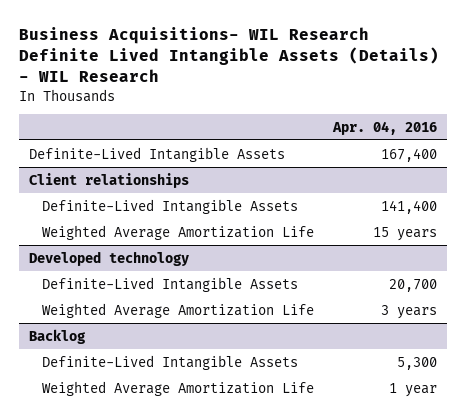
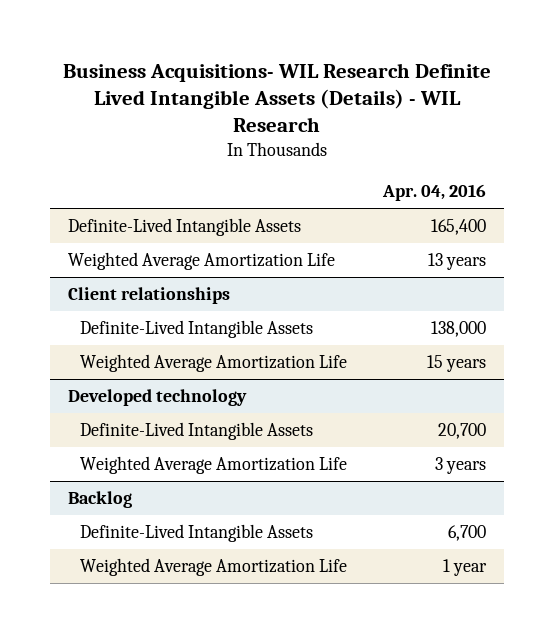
- Definite-Lived Intangible Assets | 167,400
+ Definite-Lived Intangible Assets | 165,400
+ Weighted Average Amortization Life | 13 years
@ Client relationships
- Definite-Lived Intangible Assets | 141,400
+ Definite-Lived Intangible Assets | 138,000
@ Backlog
- Definite-Lived Intangible Assets | 5,300
+ Definite-Lived Intangible Assets | 6,700

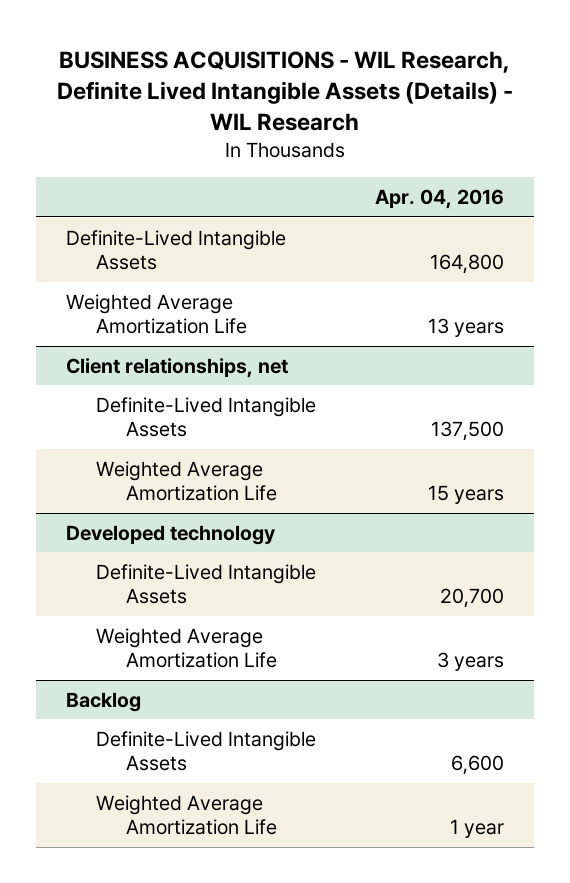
- Business Acquisitions- WIL Research Definite Lived Intangible Assets (Details) - WIL Research
+ BUSINESS ACQUISITIONS - WIL Research, Definite Lived Intangible Assets (Details) - WIL Research
- Definite-Lived Intangible Assets | 165,400
+ Definite-Lived Intangible Assets | 164,800
- Client relationships
- Definite-Lived Intangible Assets | 138,000
+ Client relationships, net
+ Definite-Lived Intangible Assets | 137,500
@ Backlog
- Definite-Lived Intangible Assets | 6,700
+ Definite-Lived Intangible Assets | 6,600

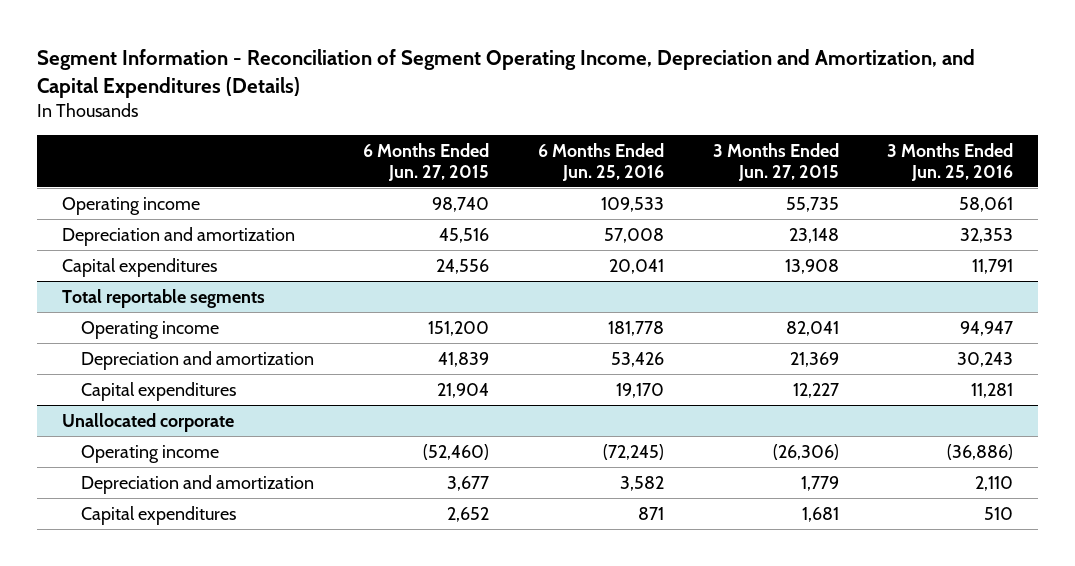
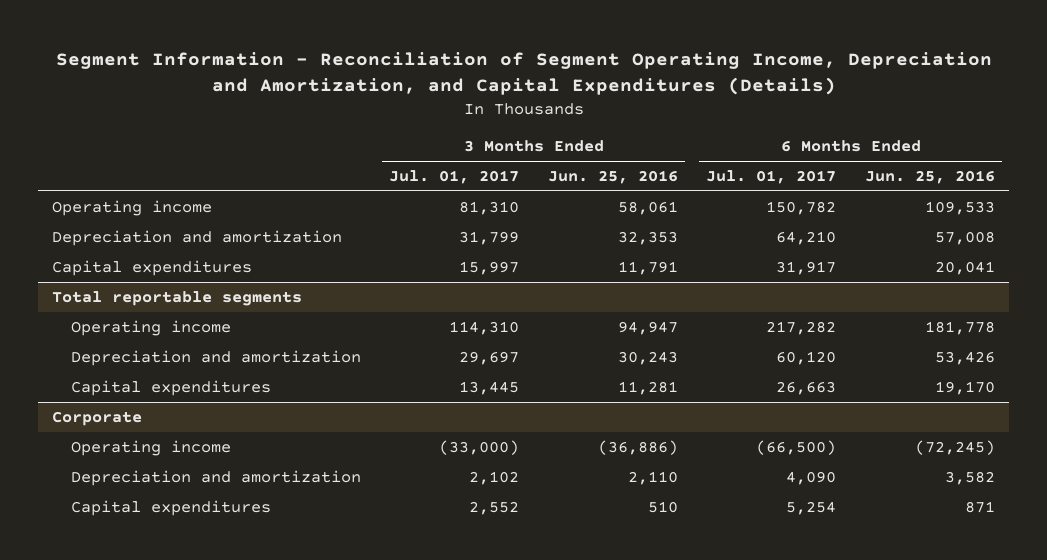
- | 6 Months Ended Jun. 27, 2015 | 6 Months Ended Jun. 25, 2016 | 3 Months Ended Jun. 27, 2015 | 3 Months Ended Jun. 25, 2016
+ | 3 Months Ended Jul. 01, 2017 | 3 Months Ended Jun. 25, 2016 | 6 Months Ended Jul. 01, 2017 | 6 Months Ended Jun. 25, 2016
- Unallocated corporate
+ Corporate

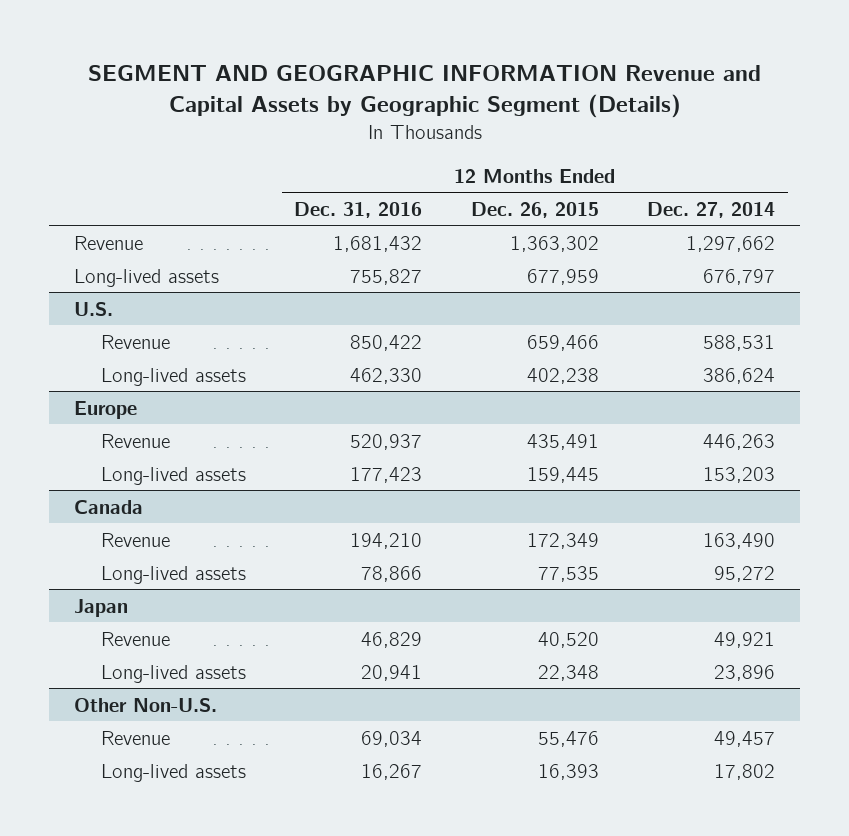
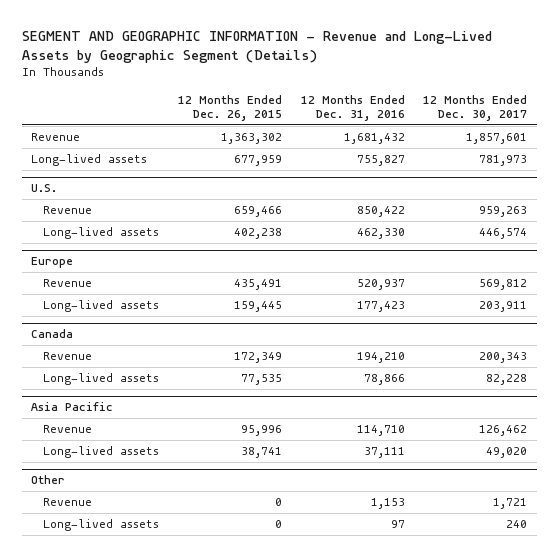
- SEGMENT AND GEOGRAPHIC INFORMATION Revenue and Capital Assets by Geographic Segment (Details)
+ SEGMENT AND GEOGRAPHIC INFORMATION - Revenue and Long-Lived Assets by Geographic Segment (Details)
- | 12 Months Ended Dec. 31, 2016 | 12 Months Ended Dec. 26, 2015 | 12 Months Ended Dec. 27, 2014
+ | 12 Months Ended Dec. 26, 2015 | 12 Months Ended Dec. 31, 2016 | 12 Months Ended Dec. 30, 2017
- Japan
- Revenue | 46,829 | 40,520 | 49,921
- Long-lived assets | 20,941 | 22,348 | 23,896
- Other Non-U.S.
- Revenue | 69,034 | 55,476 | 49,457
- Long-lived assets | 16,267 | 16,393 | 17,802
+ Asia Pacific
+ Revenue | 95,996 | 114,710 | 126,462
+ Long-lived assets | 38,741 | 37,111 | 49,020
+ Other
+ Revenue | 0 | 1,153 | 1,721
+ Long-lived assets | 0 | 97 | 240

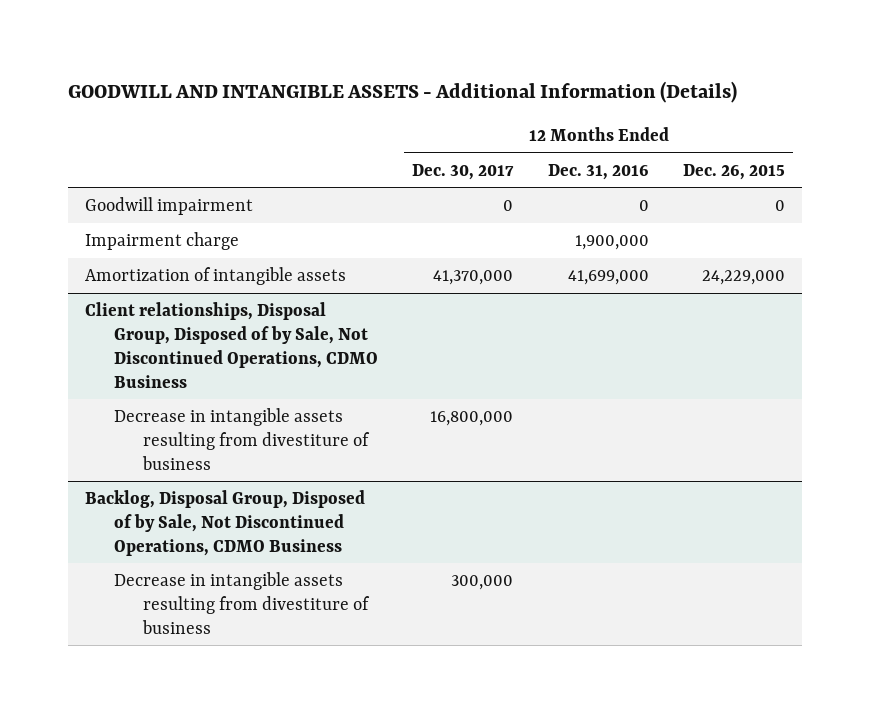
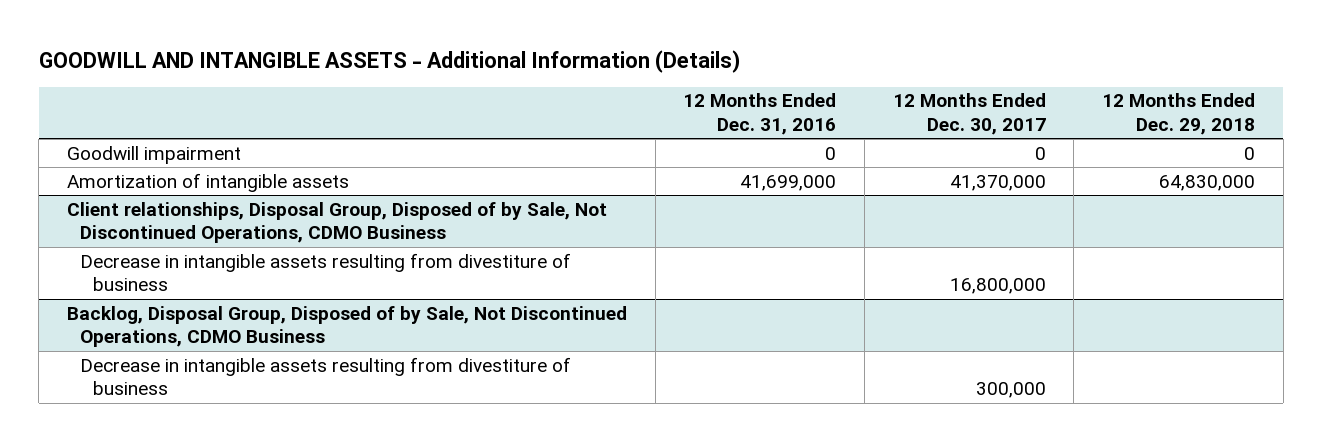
- | 12 Months Ended Dec. 30, 2017 | 12 Months Ended Dec. 31, 2016 | 12 Months Ended Dec. 26, 2015
+ | 12 Months Ended Dec. 31, 2016 | 12 Months Ended Dec. 30, 2017 | 12 Months Ended Dec. 29, 2018
- Impairment charge | | 1,900,000 |

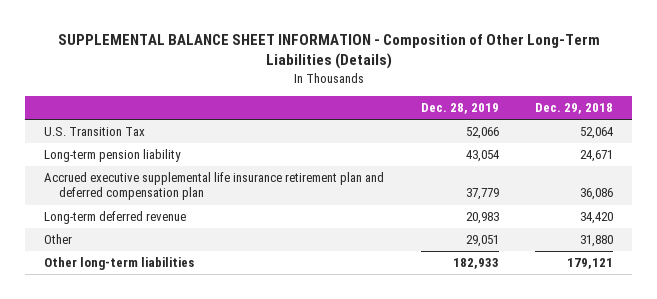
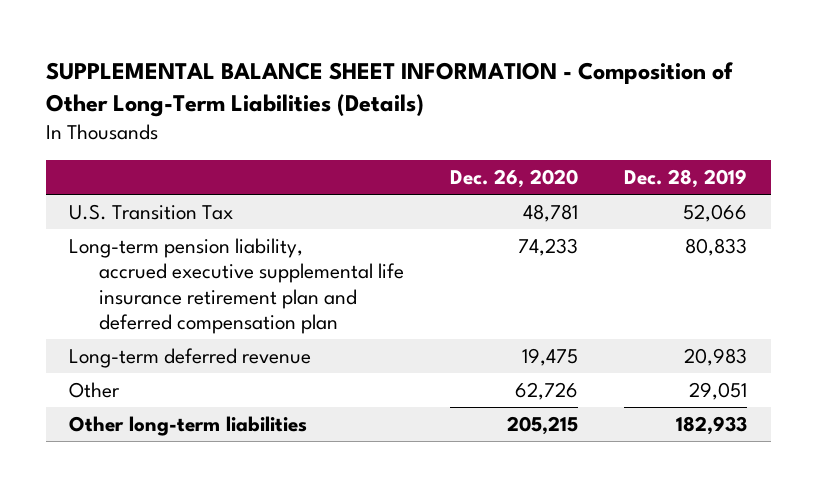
- | Dec. 28, 2019 | Dec. 29, 2018
+ | Dec. 26, 2020 | Dec. 28, 2019
- Long-term pension liability | 43,054 | 24,671
- Accrued executive supplemental life insurance retirement plan and deferred compensation plan | 37,779 | 36,086
+ Long-term pension liability, accrued executive supplemental life insurance retirement plan and deferred compensation plan | 74,233 | 80,833

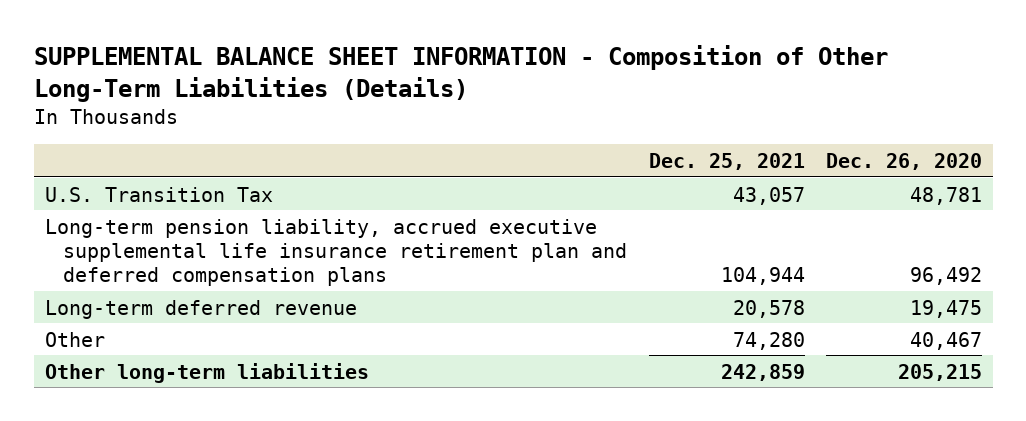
- | Dec. 26, 2020 | Dec. 28, 2019
+ | Dec. 25, 2021 | Dec. 26, 2020
- Long-term pension liability, accrued executive supplemental life insurance retirement plan and deferred compensation plan | 74,233 | 80,833
+ Long-term pension liability, accrued executive supplemental life insurance retirement plan and deferred compensation plans | 104,944 | 96,492
- Other | 62,726 | 29,051
+ Other | 74,280 | 40,467

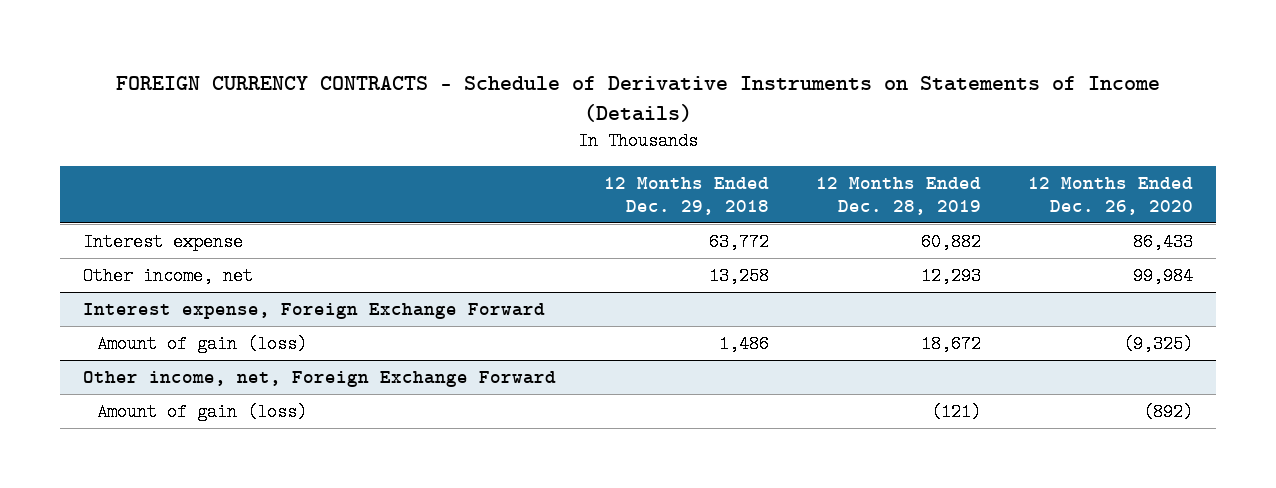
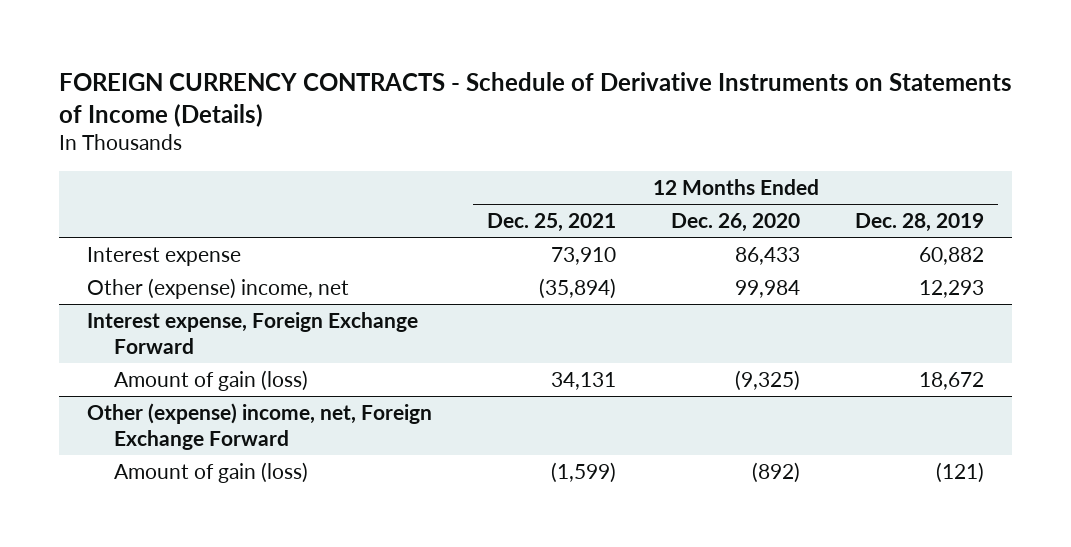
- | 12 Months Ended Dec. 29, 2018 | 12 Months Ended Dec. 28, 2019 | 12 Months Ended Dec. 26, 2020
+ | 12 Months Ended Dec. 25, 2021 | 12 Months Ended Dec. 26, 2020 | 12 Months Ended Dec. 28, 2019
- Other income, net | 13,258 | 12,293 | 99,984
+ Other (expense) income, net | (35,894) | 99,984 | 12,293
- Other income, net, Foreign Exchange Forward
+ Other (expense) income, net, Foreign Exchange Forward

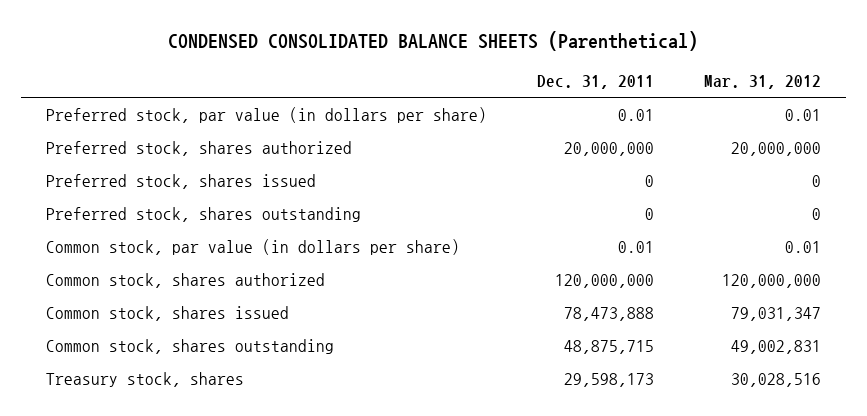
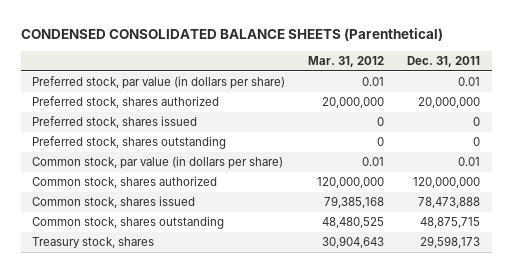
- | Dec. 31, 2011 | Mar. 31, 2012
+ | Mar. 31, 2012 | Dec. 31, 2011
- Common stock, shares issued | 78,473,888 | 79,031,347
- Common stock, shares outstanding | 48,875,715 | 49,002,831
- Treasury stock, shares | 29,598,173 | 30,028,516
+ Common stock, shares issued | 79,385,168 | 78,473,888
+ Common stock, shares outstanding | 48,480,525 | 48,875,715
+ Treasury stock, shares | 30,904,643 | 29,598,173

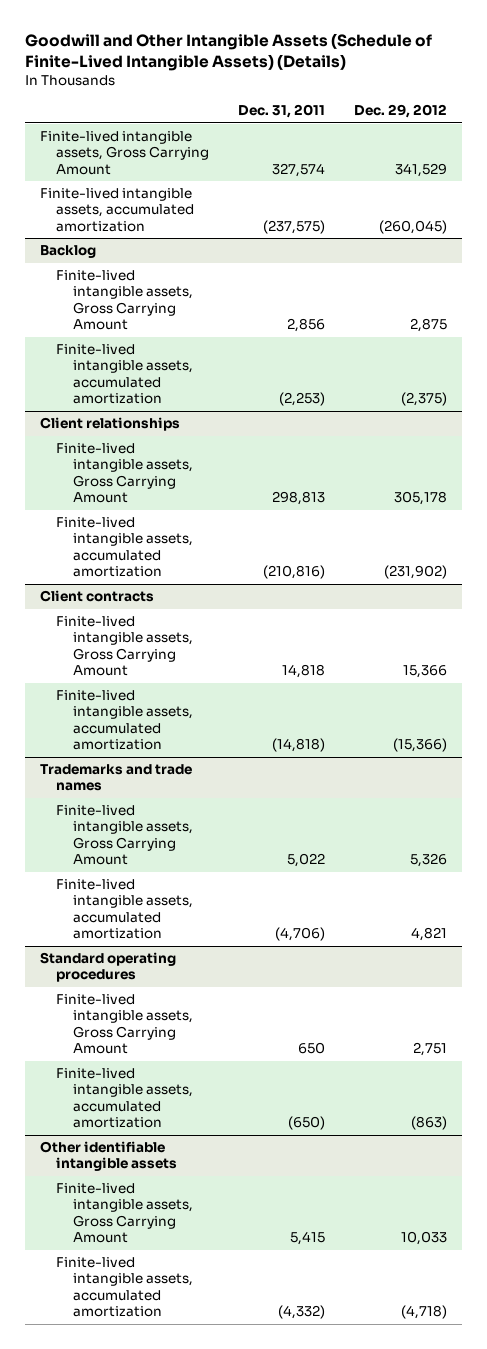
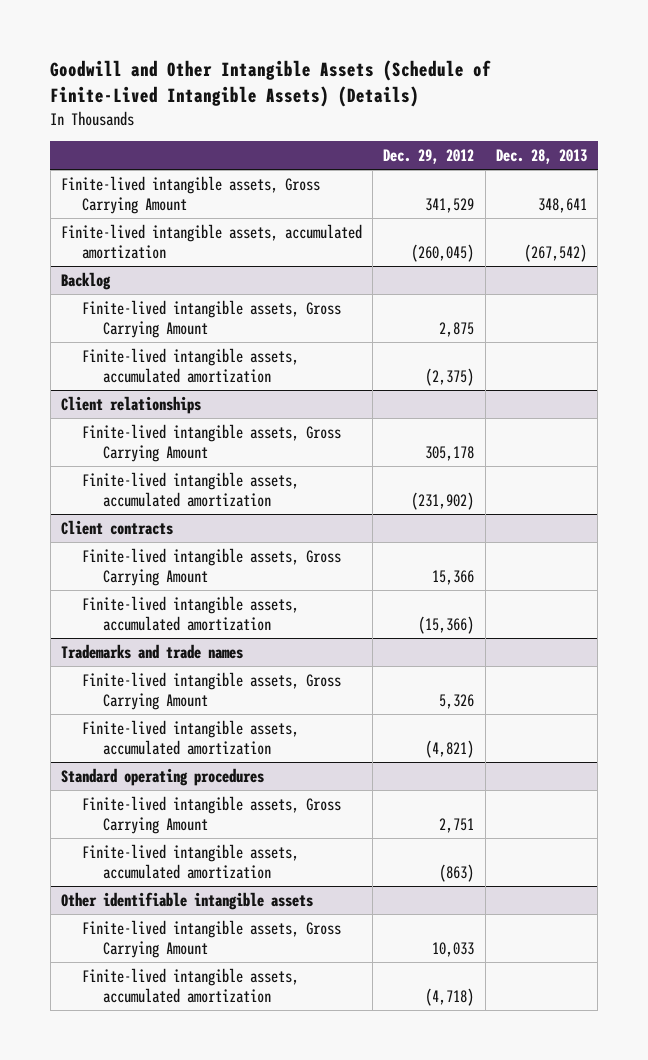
- | Dec. 31, 2011 | Dec. 29, 2012
+ | Dec. 29, 2012 | Dec. 28, 2013
@ Trademarks and trade names
- Finite-lived intangible assets, accumulated amortization | (4,706) | 4,821
+ Finite-lived intangible assets, accumulated amortization | (4,821) |

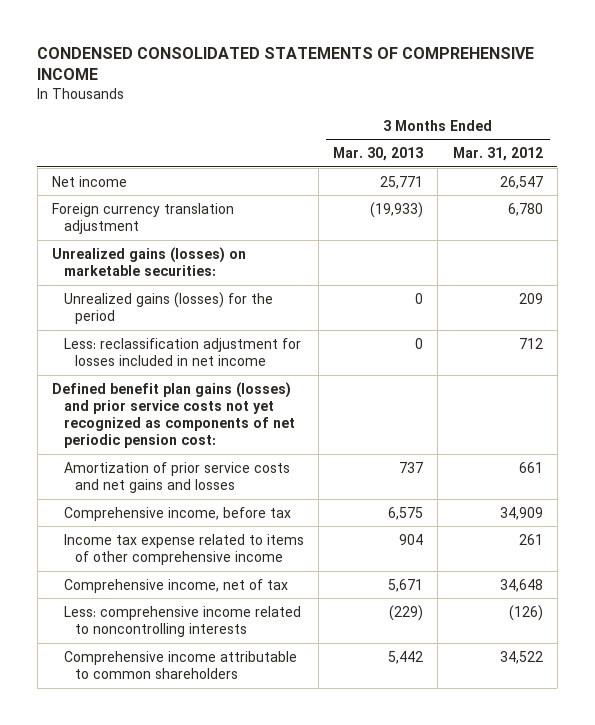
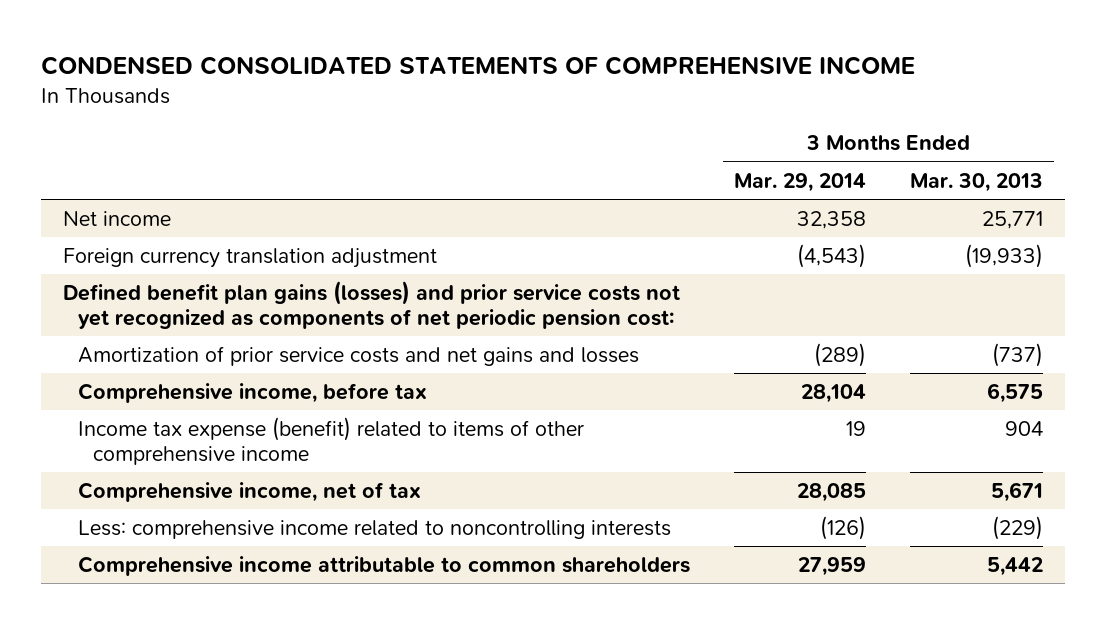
- | 3 Months Ended Mar. 30, 2013 | 3 Months Ended Mar. 31, 2012
+ | 3 Months Ended Mar. 29, 2014 | 3 Months Ended Mar. 30, 2013
- Unrealized gains (losses) on marketable securities:
- Unrealized gains (losses) for the period | 0 | 209
- Less: reclassification adjustment for losses included in net income | 0 | 712
- Amortization of prior service costs and net gains and losses | 737 | 661
+ Amortization of prior service costs and net gains and losses | (289) | (737)
- Income tax expense related to items of other comprehensive income | 904 | 261
+ Income tax expense (benefit) related to items of other comprehensive income | 19 | 904

